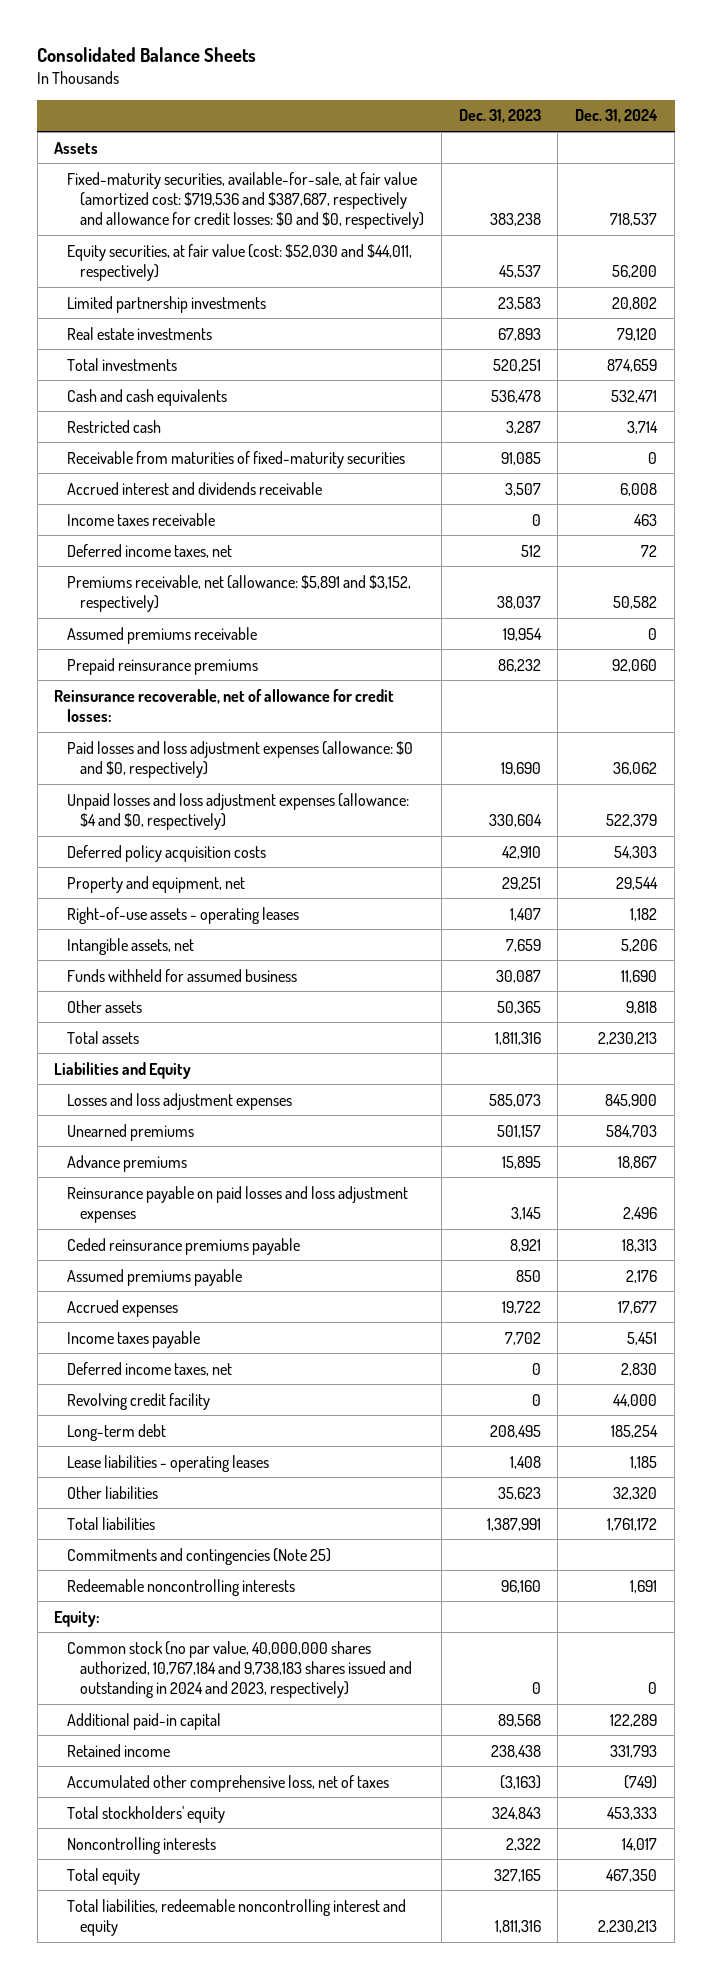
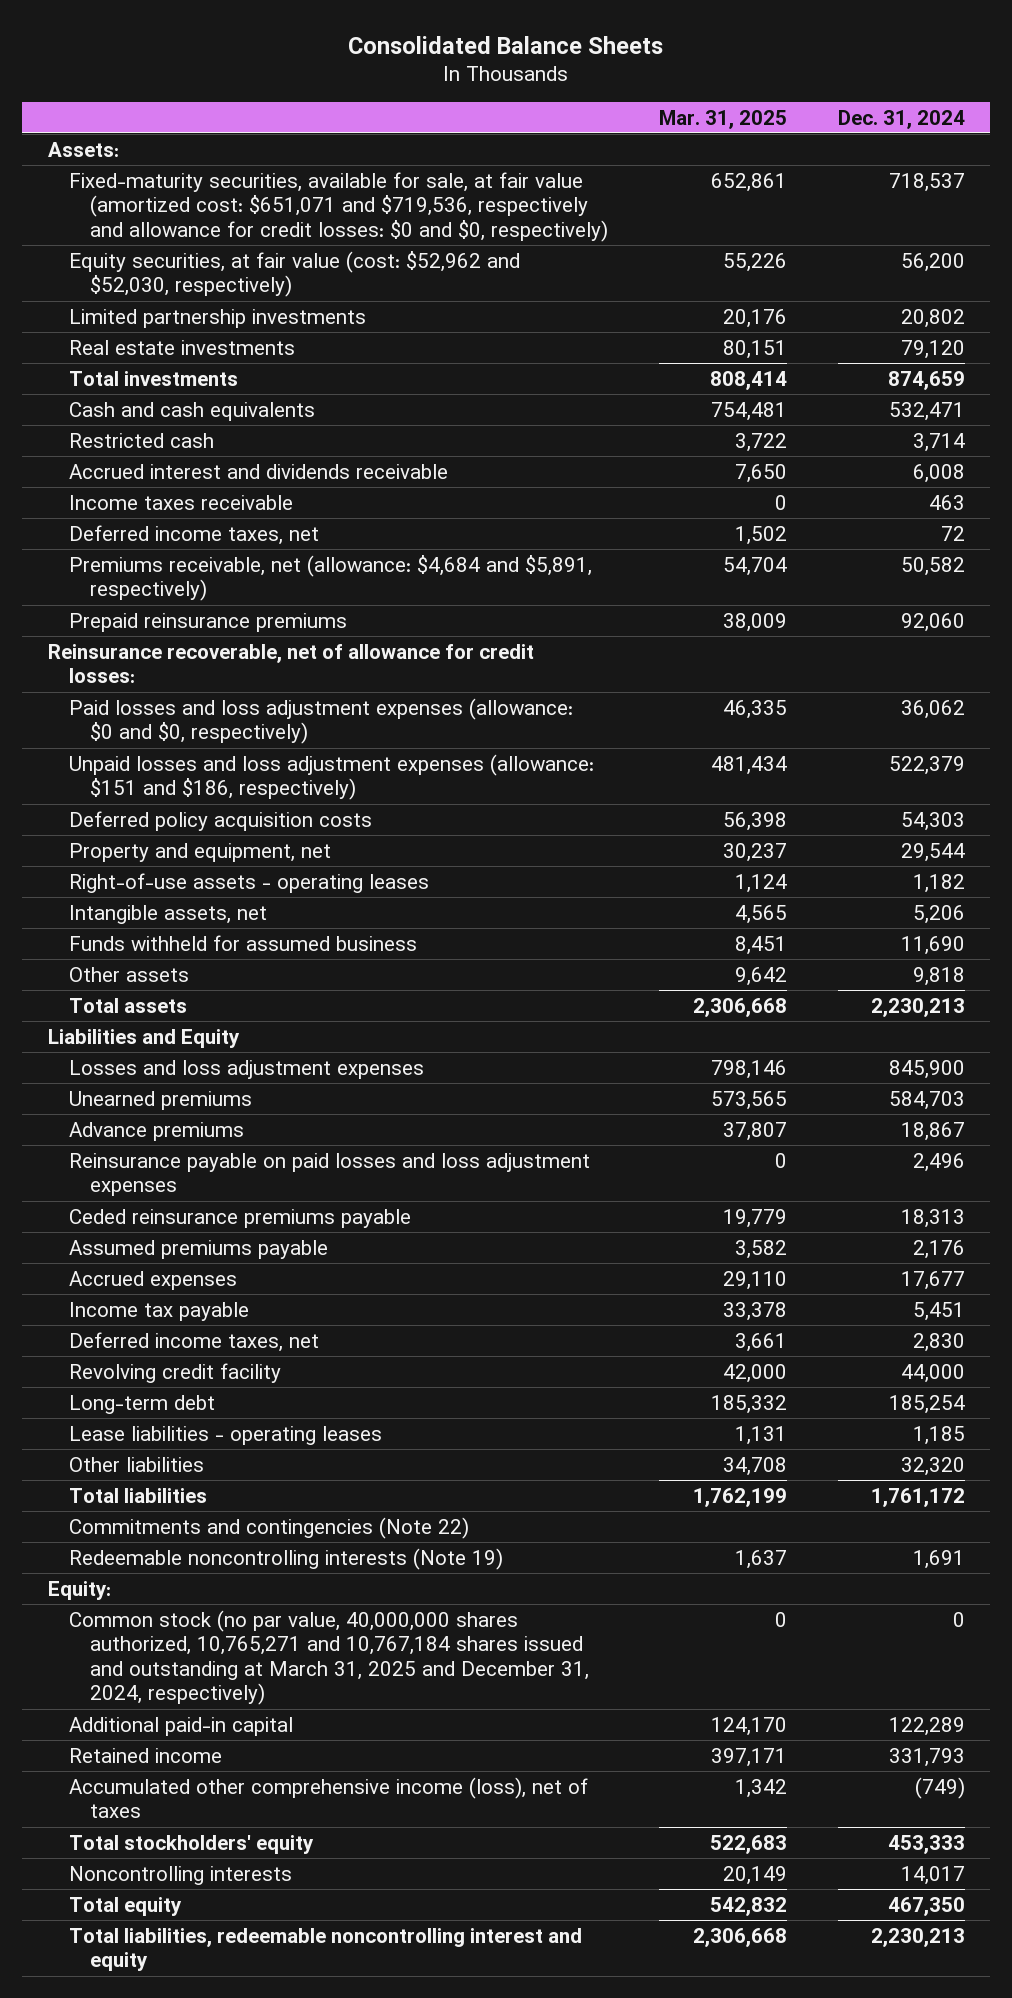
- | Dec. 31, 2023 | Dec. 31, 2024
+ | Mar. 31, 2025 | Dec. 31, 2024
- Assets
- Fixed-maturity securities, available-for-sale, at fair value (amortized cost: $719,536 and $387,687, respectively and allowance for credit losses: $0 and $0, respectively) | 383,238 | 718,537
- Equity securities, at fair value (cost: $52,030 and $44,011, respectively) | 45,537 | 56,200
+ Assets:
+ Fixed-maturity securities, available for sale, at fair value (amortized cost: $651,071 and $719,536, respectively and allowance for credit losses: $0 and $0, respectively) | 652,861 | 718,537
+ Equity securities, at fair value (cost: $52,962 and $52,030, respectively) | 55,226 | 56,200
- Receivable from maturities of fixed-maturity securities | 91,085 | 0
- Premiums receivable, net (allowance: $5,891 and $3,152, respectively) | 38,037 | 50,582
- Assumed premiums receivable | 19,954 | 0
+ Premiums receivable, net (allowance: $4,684 and $5,891, respectively) | 54,704 | 50,582
- Unpaid losses and loss adjustment expenses (allowance: $4 and $0, respectively) | 330,604 | 522,379
+ Unpaid losses and loss adjustment expenses (allowance: $151 and $186, respectively) | 481,434 | 522,379
- Income taxes payable | 7,702 | 5,451
+ Income tax payable | 33,378 | 5,451
- Commitments and contingencies (Note 25)
- Redeemable noncontrolling interests | 96,160 | 1,691
+ Commitments and contingencies (Note 22)
+ Redeemable noncontrolling interests (Note 19) | 1,637 | 1,691
- Common stock (no par value, 40,000,000 shares authorized, 10,767,184 and 9,738,183 shares issued and outstanding in 2024 and 2023, respectively) | 0 | 0
+ Common stock (no par value, 40,000,000 shares authorized, 10,765,271 and 10,767,184 shares issued and outstanding at March 31, 2025 and December 31, 2024, respectively) | 0 | 0
- Accumulated other comprehensive loss, net of taxes | (3,163) | (749)
+ Accumulated other comprehensive income (loss), net of taxes | 1,342 | (749)

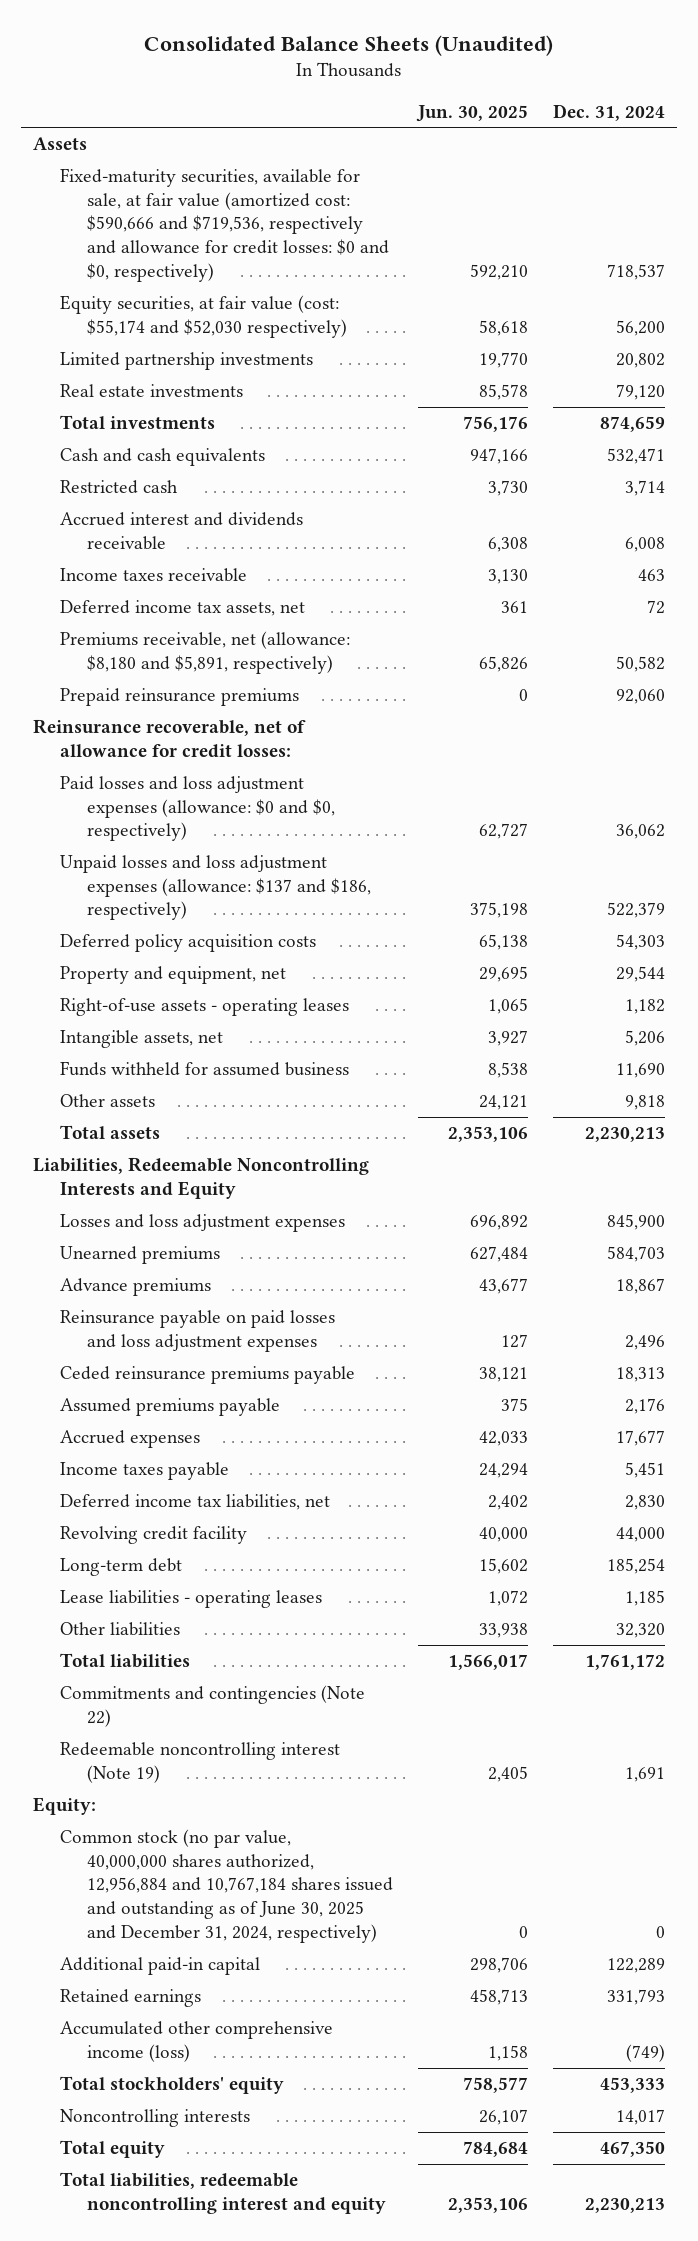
- Consolidated Balance Sheets
+ Consolidated Balance Sheets (Unaudited)
- | Mar. 31, 2025 | Dec. 31, 2024
+ | Jun. 30, 2025 | Dec. 31, 2024
- Assets:
- Fixed-maturity securities, available for sale, at fair value (amortized cost: $651,071 and $719,536, respectively and allowance for credit losses: $0 and $0, respectively) | 652,861 | 718,537
- Equity securities, at fair value (cost: $52,962 and $52,030, respectively) | 55,226 | 56,200
+ Assets
+ Fixed-maturity securities, available for sale, at fair value (amortized cost: $590,666 and $719,536, respectively and allowance for credit losses: $0 and $0, respectively) | 592,210 | 718,537
+ Equity securities, at fair value (cost: $55,174 and $52,030 respectively) | 58,618 | 56,200
- Deferred income taxes, net | 1,502 | 72
- Premiums receivable, net (allowance: $4,684 and $5,891, respectively) | 54,704 | 50,582
+ Deferred income tax assets, net | 361 | 72
+ Premiums receivable, net (allowance: $8,180 and $5,891, respectively) | 65,826 | 50,582
- Unpaid losses and loss adjustment expenses (allowance: $151 and $186, respectively) | 481,434 | 522,379
+ Unpaid losses and loss adjustment expenses (allowance: $137 and $186, respectively) | 375,198 | 522,379
- Liabilities and Equity
+ Liabilities, Redeemable Noncontrolling Interests and Equity
- Income tax payable | 33,378 | 5,451
- Deferred income taxes, net | 3,661 | 2,830
+ Income taxes payable | 24,294 | 5,451
+ Deferred income tax liabilities, net | 2,402 | 2,830
- Redeemable noncontrolling interests (Note 19) | 1,637 | 1,691
+ Redeemable noncontrolling interest (Note 19) | 2,405 | 1,691
- Common stock (no par value, 40,000,000 shares authorized, 10,765,271 and 10,767,184 shares issued and outstanding at March 31, 2025 and December 31, 2024, respectively) | 0 | 0
+ Common stock (no par value, 40,000,000 shares authorized, 12,956,884 and 10,767,184 shares issued and outstanding as of June 30, 2025 and December 31, 2024, respectively) | 0 | 0
- Retained income | 397,171 | 331,793
- Accumulated other comprehensive income (loss), net of taxes | 1,342 | (749)
+ Retained earnings | 458,713 | 331,793
+ Accumulated other comprehensive income (loss) | 1,158 | (749)

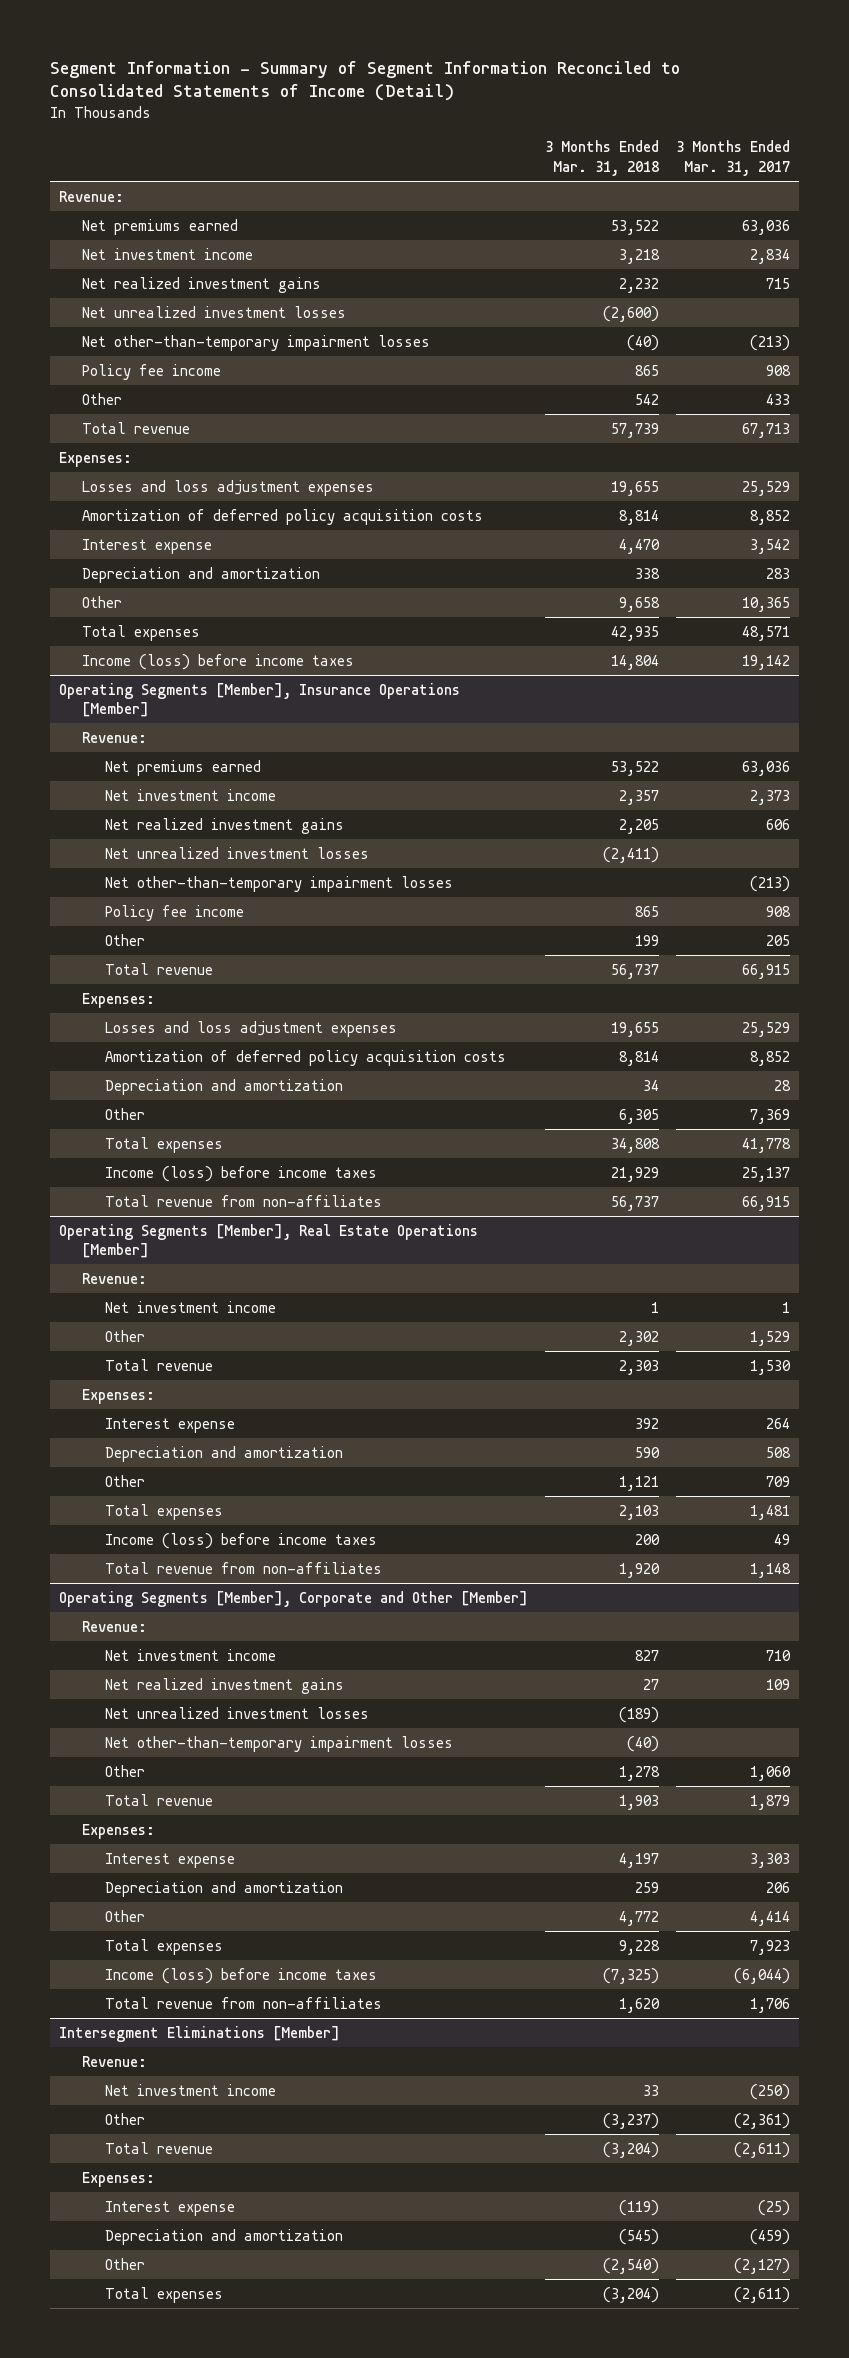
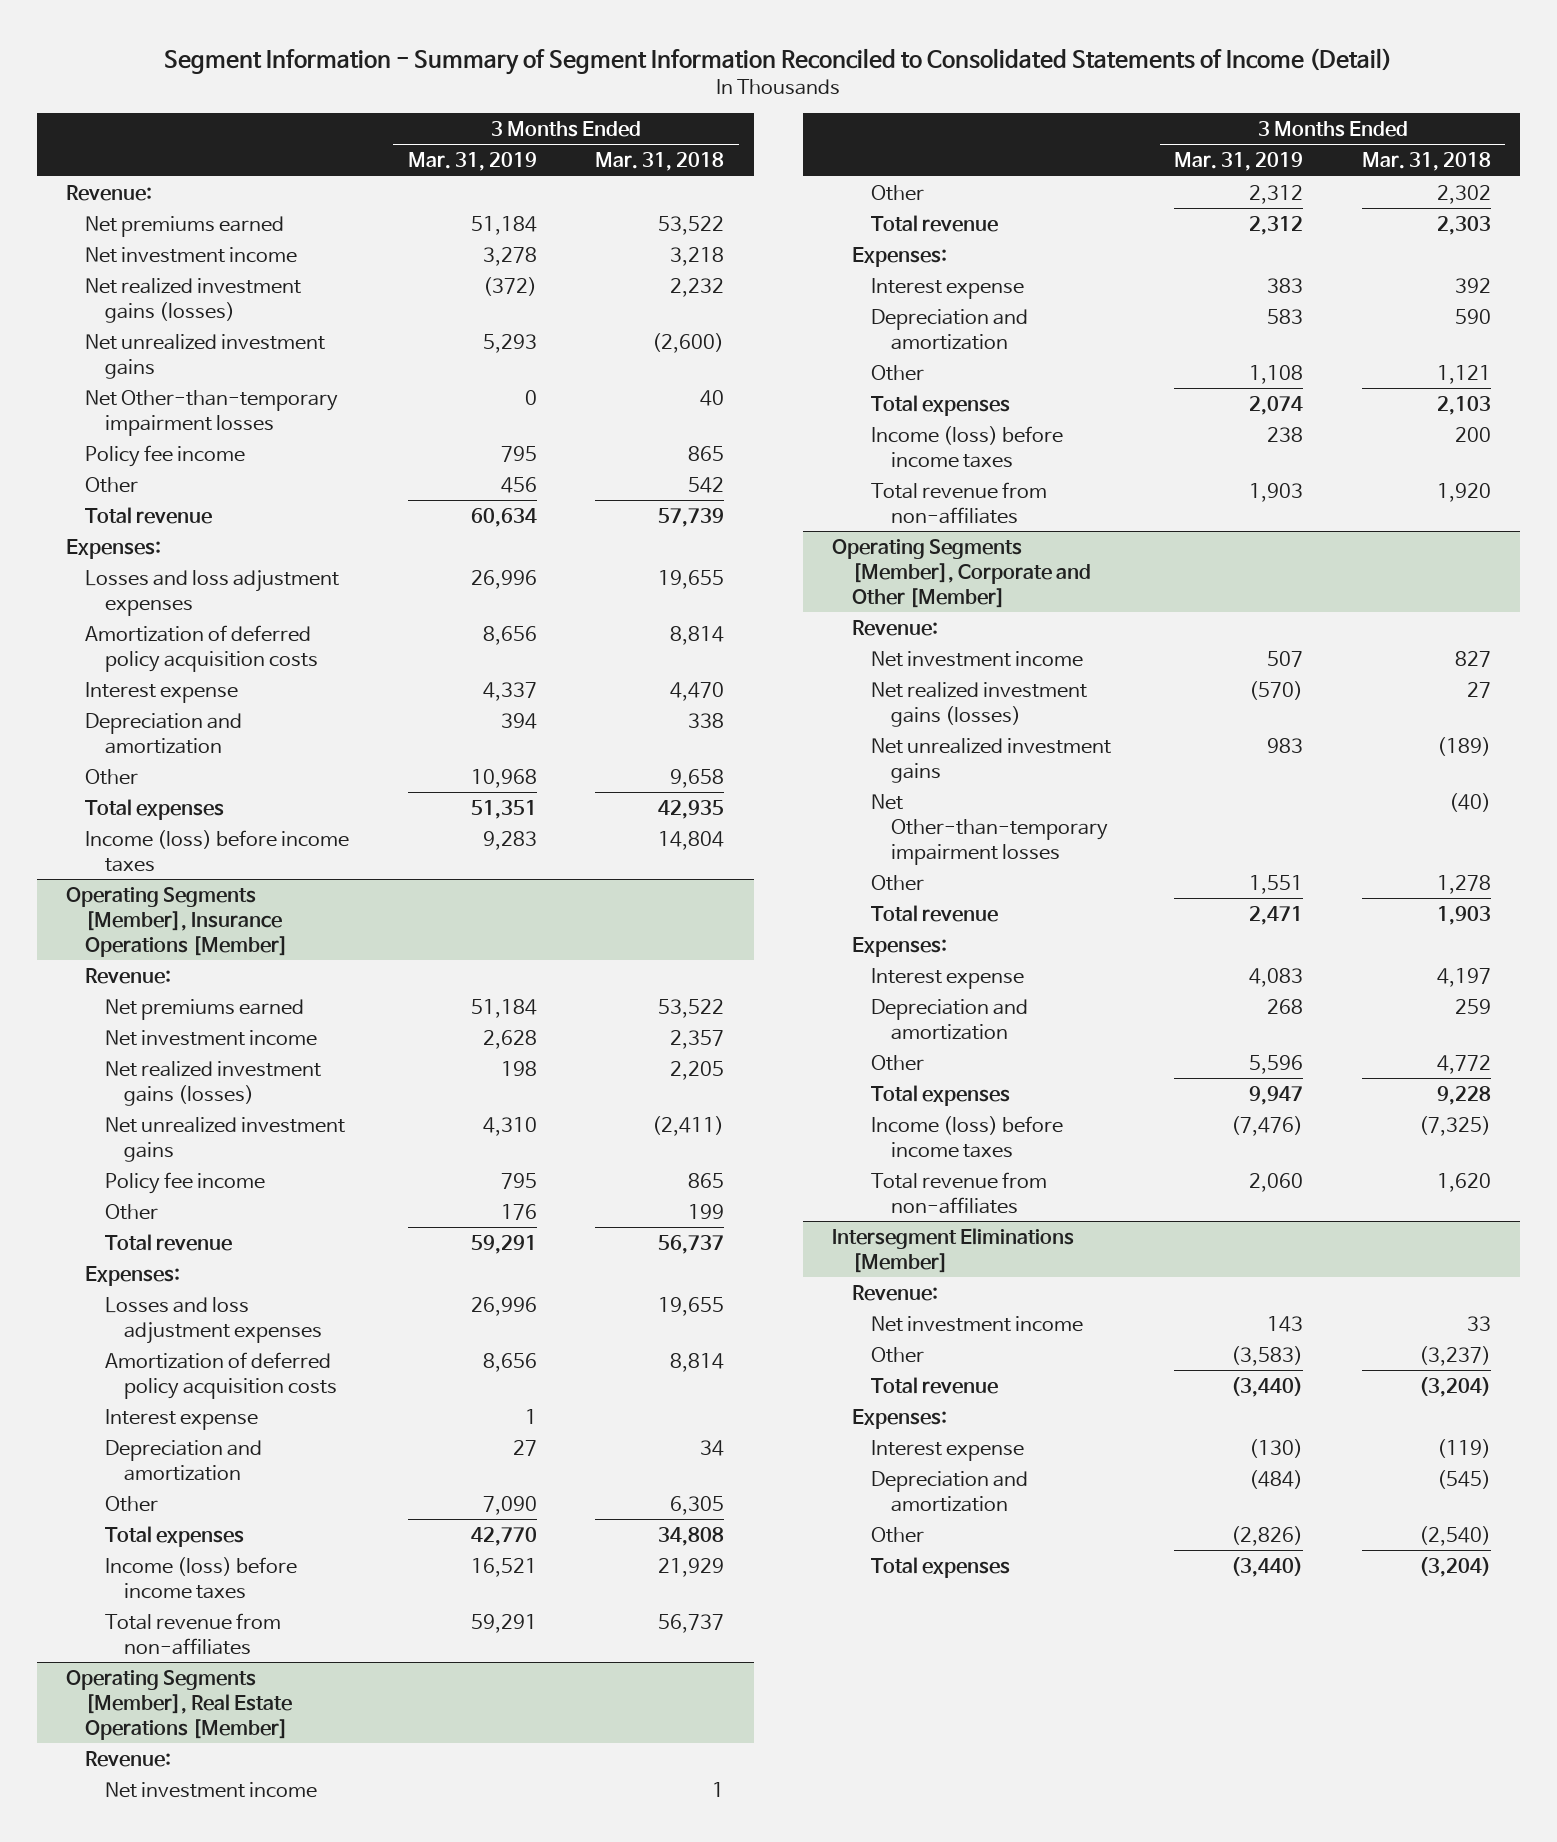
- | 3 Months Ended Mar. 31, 2018 | 3 Months Ended Mar. 31, 2017
+ | 3 Months Ended Mar. 31, 2019 | 3 Months Ended Mar. 31, 2018
- Net realized investment gains | 2,232 | 715
- Net unrealized investment losses | (2,600) |
- Net other-than-temporary impairment losses | (40) | (213)
+ Net realized investment gains (losses) | (372) | 2,232
+ Net unrealized investment gains | 5,293 | (2,600)
+ Net Other-than-temporary impairment losses | 0 | 40
@ Operating Segments [Member], Insurance Operations [Member]
- Net realized investment gains | 2,205 | 606
- Net unrealized investment losses | (2,411) |
- Net other-than-temporary impairment losses | | (213)
+ Net realized investment gains (losses) | 198 | 2,205
+ Net unrealized investment gains | 4,310 | (2,411)
+ Interest expense | 1 |
@ Operating Segments [Member], Corporate and Other [Member]
- Net realized investment gains | 27 | 109
- Net unrealized investment losses | (189) |
- Net other-than-temporary impairment losses | (40) |
+ Net realized investment gains (losses) | (570) | 27
+ Net unrealized investment gains | 983 | (189)
+ Net Other-than-temporary impairment losses | | (40)

